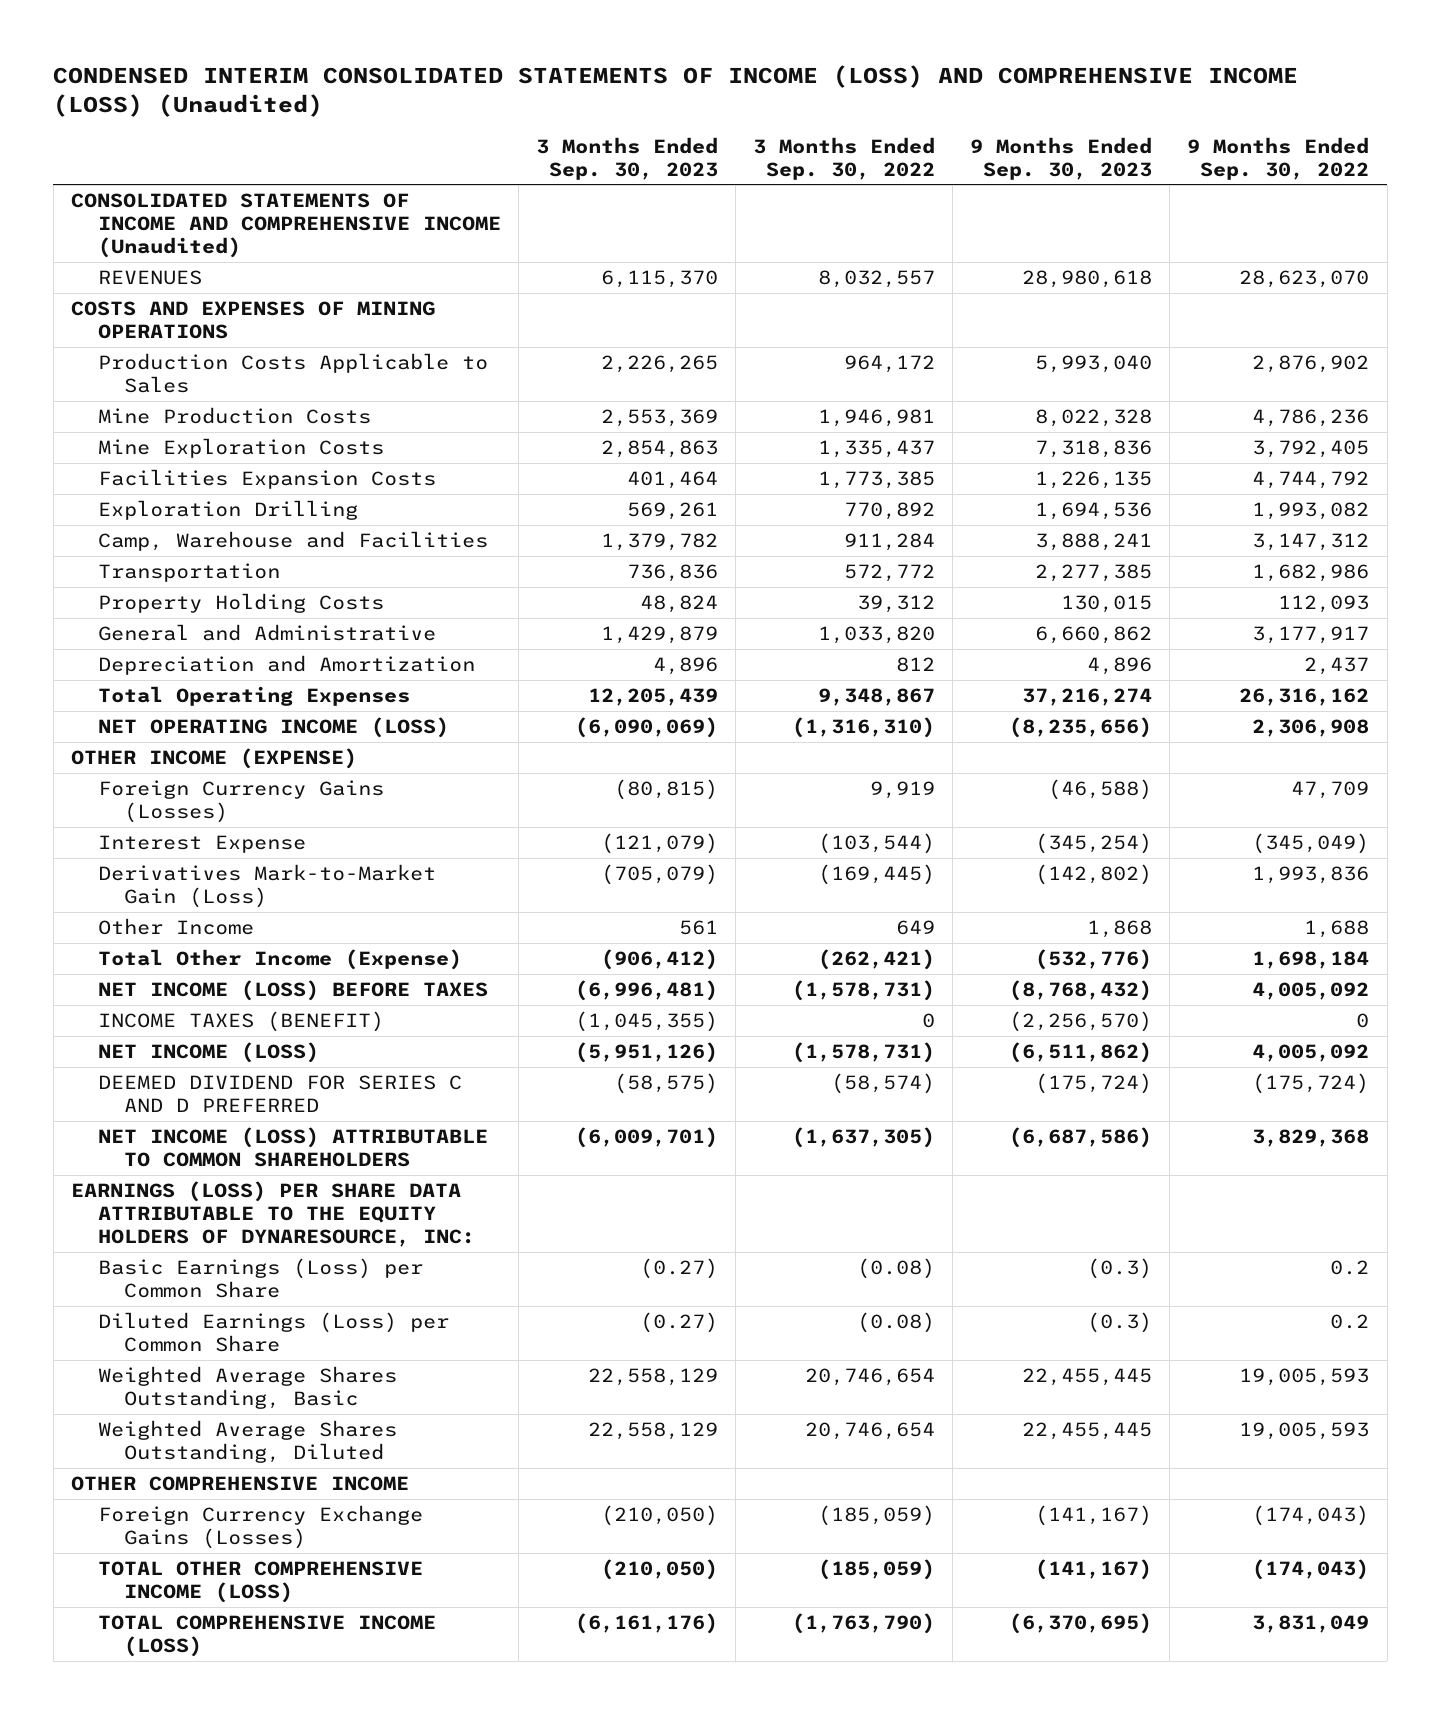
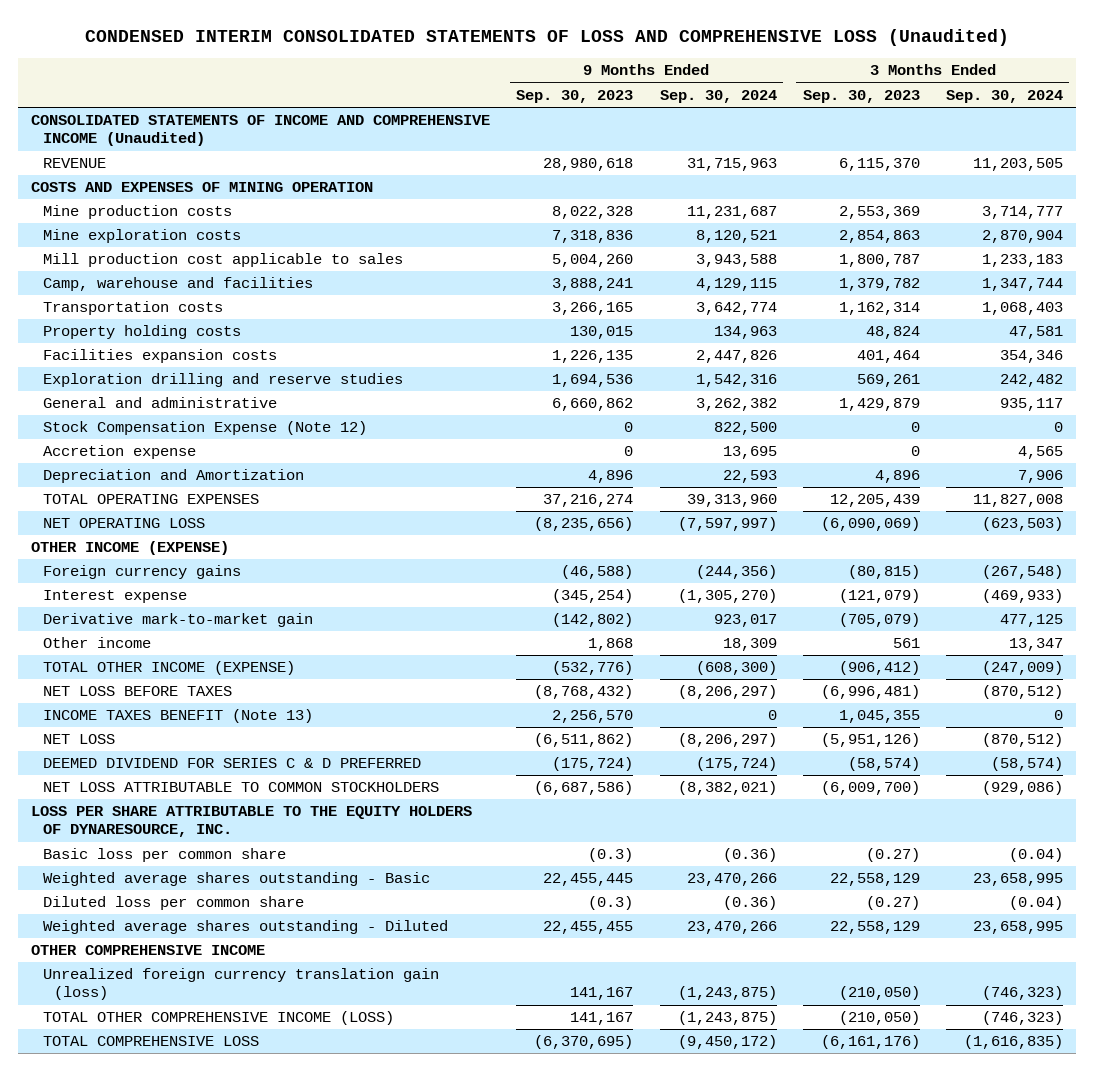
- CONDENSED INTERIM CONSOLIDATED STATEMENTS OF INCOME (LOSS) AND COMPREHENSIVE INCOME (LOSS) (Unaudited)
+ CONDENSED INTERIM CONSOLIDATED STATEMENTS OF LOSS AND COMPREHENSIVE LOSS (Unaudited)
- | 3 Months Ended Sep. 30, 2023 | 3 Months Ended Sep. 30, 2022 | 9 Months Ended Sep. 30, 2023 | 9 Months Ended Sep. 30, 2022
+ | 9 Months Ended Sep. 30, 2023 | 9 Months Ended Sep. 30, 2024 | 3 Months Ended Sep. 30, 2023 | 3 Months Ended Sep. 30, 2024
- REVENUES | 6,115,370 | 8,032,557 | 28,980,618 | 28,623,070
- COSTS AND EXPENSES OF MINING OPERATIONS
- Production Costs Applicable to Sales | 2,226,265 | 964,172 | 5,993,040 | 2,876,902
- Mine Production Costs | 2,553,369 | 1,946,981 | 8,022,328 | 4,786,236
- Mine Exploration Costs | 2,854,863 | 1,335,437 | 7,318,836 | 3,792,405
- Facilities Expansion Costs | 401,464 | 1,773,385 | 1,226,135 | 4,744,792
- Exploration Drilling | 569,261 | 770,892 | 1,694,536 | 1,993,082
- Camp, Warehouse and Facilities | 1,379,782 | 911,284 | 3,888,241 | 3,147,312
- Transportation | 736,836 | 572,772 | 2,277,385 | 1,682,986
- Property Holding Costs | 48,824 | 39,312 | 130,015 | 112,093
- General and Administrative | 1,429,879 | 1,033,820 | 6,660,862 | 3,177,917
+ REVENUE | 28,980,618 | 31,715,963 | 6,115,370 | 11,203,505
+ COSTS AND EXPENSES OF MINING OPERATION
+ Mine production costs | 8,022,328 | 11,231,687 | 2,553,369 | 3,714,777
+ Mine exploration costs | 7,318,836 | 8,120,521 | 2,854,863 | 2,870,904
+ Mill production cost applicable to sales | 5,004,260 | 3,943,588 | 1,800,787 | 1,233,183
+ Camp, warehouse and facilities | 3,888,241 | 4,129,115 | 1,379,782 | 1,347,744
+ Transportation costs | 3,266,165 | 3,642,774 | 1,162,314 | 1,068,403
+ Property holding costs | 130,015 | 134,963 | 48,824 | 47,581
+ Facilities expansion costs | 1,226,135 | 2,447,826 | 401,464 | 354,346
+ Exploration drilling and reserve studies | 1,694,536 | 1,542,316 | 569,261 | 242,482
+ General and administrative | 6,660,862 | 3,262,382 | 1,429,879 | 935,117
+ Stock Compensation Expense (Note 12) | 0 | 822,500 | 0 | 0
+ Accretion expense | 0 | 13,695 | 0 | 4,565
- Total Operating Expenses | 12,205,439 | 9,348,867 | 37,216,274 | 26,316,162
- NET OPERATING INCOME (LOSS) | (6,090,069) | (1,316,310) | (8,235,656) | 2,306,908
+ TOTAL OPERATING EXPENSES | 37,216,274 | 39,313,960 | 12,205,439 | 11,827,008
+ NET OPERATING LOSS | (8,235,656) | (7,597,997) | (6,090,069) | (623,503)
- Foreign Currency Gains (Losses) | (80,815) | 9,919 | (46,588) | 47,709
- Interest Expense | (121,079) | (103,544) | (345,254) | (345,049)
- Derivatives Mark-to-Market Gain (Loss) | (705,079) | (169,445) | (142,802) | 1,993,836
- Other Income | 561 | 649 | 1,868 | 1,688
- Total Other Income (Expense) | (906,412) | (262,421) | (532,776) | 1,698,184
- NET INCOME (LOSS) BEFORE TAXES | (6,996,481) | (1,578,731) | (8,768,432) | 4,005,092
- INCOME TAXES (BENEFIT) | (1,045,355) | 0 | (2,256,570) | 0
- NET INCOME (LOSS) | (5,951,126) | (1,578,731) | (6,511,862) | 4,005,092
- DEEMED DIVIDEND FOR SERIES C AND D PREFERRED | (58,575) | (58,574) | (175,724) | (175,724)
- NET INCOME (LOSS) ATTRIBUTABLE TO COMMON SHAREHOLDERS | (6,009,701) | (1,637,305) | (6,687,586) | 3,829,368
- EARNINGS (LOSS) PER SHARE DATA ATTRIBUTABLE TO THE EQUITY HOLDERS OF DYNARESOURCE, INC:
- Basic Earnings (Loss) per Common Share | (0.27) | (0.08) | (0.3) | 0.2
- Diluted Earnings (Loss) per Common Share | (0.27) | (0.08) | (0.3) | 0.2
- Weighted Average Shares Outstanding, Basic | 22,558,129 | 20,746,654 | 22,455,445 | 19,005,593
- Weighted Average Shares Outstanding, Diluted | 22,558,129 | 20,746,654 | 22,455,445 | 19,005,593
+ Foreign currency gains | (46,588) | (244,356) | (80,815) | (267,548)
+ Interest expense | (345,254) | (1,305,270) | (121,079) | (469,933)
+ Derivative mark-to-market gain | (142,802) | 923,017 | (705,079) | 477,125
+ Other income | 1,868 | 18,309 | 561 | 13,347
+ TOTAL OTHER INCOME (EXPENSE) | (532,776) | (608,300) | (906,412) | (247,009)
+ NET LOSS BEFORE TAXES | (8,768,432) | (8,206,297) | (6,996,481) | (870,512)
+ INCOME TAXES BENEFIT (Note 13) | 2,256,570 | 0 | 1,045,355 | 0
+ NET LOSS | (6,511,862) | (8,206,297) | (5,951,126) | (870,512)
+ DEEMED DIVIDEND FOR SERIES C & D PREFERRED | (175,724) | (175,724) | (58,574) | (58,574)
+ NET LOSS ATTRIBUTABLE TO COMMON STOCKHOLDERS | (6,687,586) | (8,382,021) | (6,009,700) | (929,086)
+ LOSS PER SHARE ATTRIBUTABLE TO THE EQUITY HOLDERS OF DYNARESOURCE, INC.
+ Basic loss per common share | (0.3) | (0.36) | (0.27) | (0.04)
+ Weighted average shares outstanding - Basic | 22,455,445 | 23,470,266 | 22,558,129 | 23,658,995
+ Diluted loss per common share | (0.3) | (0.36) | (0.27) | (0.04)
+ Weighted average shares outstanding - Diluted | 22,455,455 | 23,470,266 | 22,558,129 | 23,658,995
- Foreign Currency Exchange Gains (Losses) | (210,050) | (185,059) | (141,167) | (174,043)
- TOTAL OTHER COMPREHENSIVE INCOME (LOSS) | (210,050) | (185,059) | (141,167) | (174,043)
- TOTAL COMPREHENSIVE INCOME (LOSS) | (6,161,176) | (1,763,790) | (6,370,695) | 3,831,049
+ Unrealized foreign currency translation gain (loss) | 141,167 | (1,243,875) | (210,050) | (746,323)
+ TOTAL OTHER COMPREHENSIVE INCOME (LOSS) | 141,167 | (1,243,875) | (210,050) | (746,323)
+ TOTAL COMPREHENSIVE LOSS | (6,370,695) | (9,450,172) | (6,161,176) | (1,616,835)

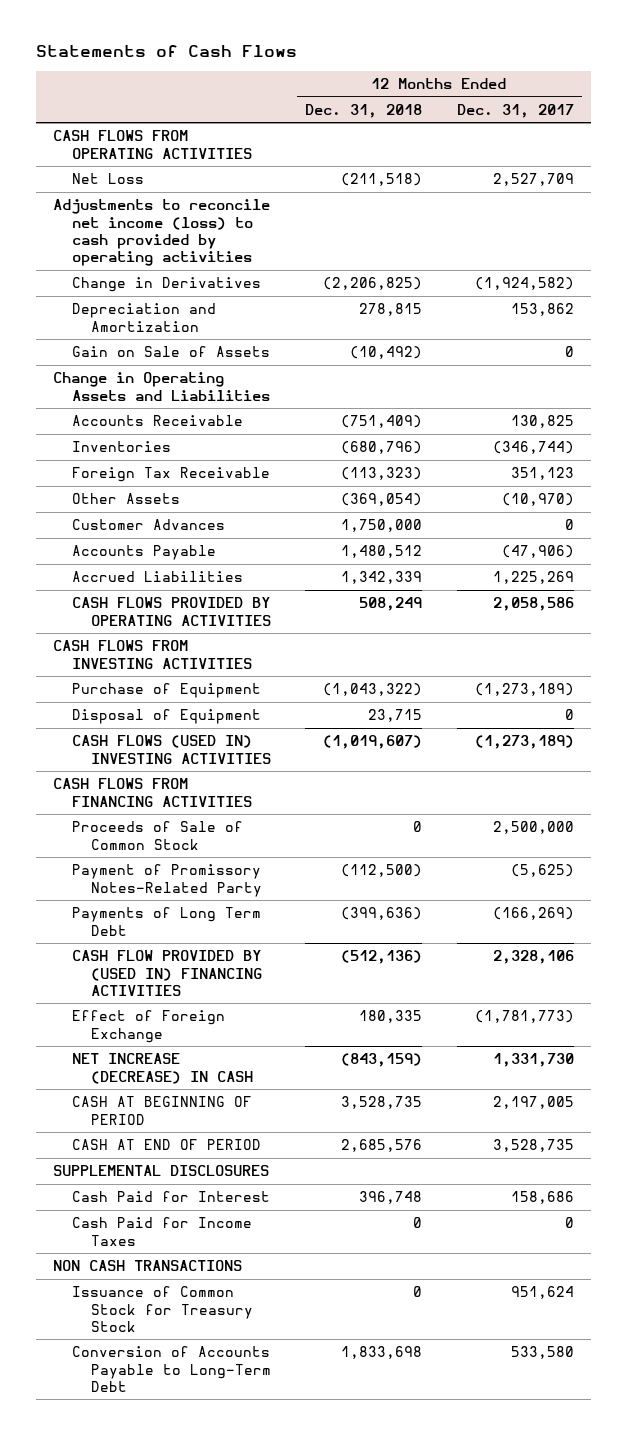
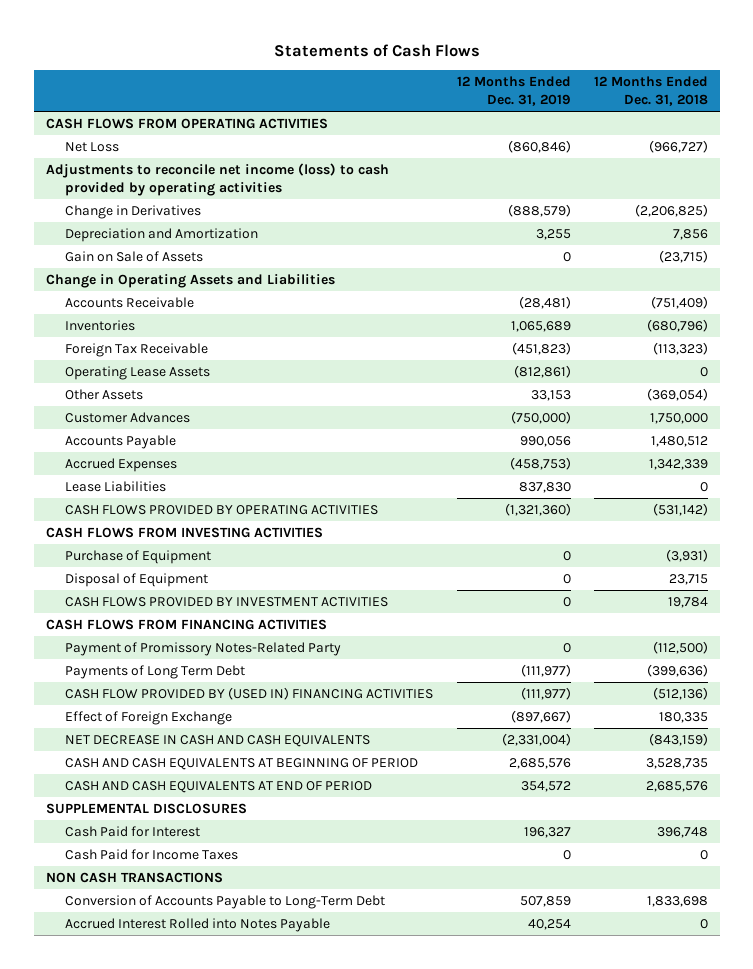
- | 12 Months Ended Dec. 31, 2018 | 12 Months Ended Dec. 31, 2017
+ | 12 Months Ended Dec. 31, 2019 | 12 Months Ended Dec. 31, 2018
- Net Loss | (211,518) | 2,527,709
+ Net Loss | (860,846) | (966,727)
- Depreciation and Amortization | 278,815 | 153,862
- Gain on Sale of Assets | (10,492) | 0
+ Depreciation and Amortization | 3,255 | 7,856
+ Gain on Sale of Assets | 0 | (23,715)
+ Operating Lease Assets | (812,861) | 0
- Accrued Liabilities | 1,342,339 | 1,225,269
- CASH FLOWS PROVIDED BY OPERATING ACTIVITIES | 508,249 | 2,058,586
+ Accrued Expenses | (458,753) | 1,342,339
+ Lease Liabilities | 837,830 | 0
+ CASH FLOWS PROVIDED BY OPERATING ACTIVITIES | (1,321,360) | (531,142)
- Purchase of Equipment | (1,043,322) | (1,273,189)
+ Purchase of Equipment | 0 | (3,931)
- CASH FLOWS (USED IN) INVESTING ACTIVITIES | (1,019,607) | (1,273,189)
+ CASH FLOWS PROVIDED BY INVESTMENT ACTIVITIES | 0 | 19,784
- Proceeds of Sale of Common Stock | 0 | 2,500,000
- NET INCREASE (DECREASE) IN CASH | (843,159) | 1,331,730
- CASH AT BEGINNING OF PERIOD | 3,528,735 | 2,197,005
- CASH AT END OF PERIOD | 2,685,576 | 3,528,735
+ NET DECREASE IN CASH AND CASH EQUIVALENTS | (2,331,004) | (843,159)
+ CASH AND CASH EQUIVALENTS AT BEGINNING OF PERIOD | 2,685,576 | 3,528,735
+ CASH AND CASH EQUIVALENTS AT END OF PERIOD | 354,572 | 2,685,576
- Issuance of Common Stock for Treasury Stock | 0 | 951,624
+ Accrued Interest Rolled into Notes Payable | 40,254 | 0

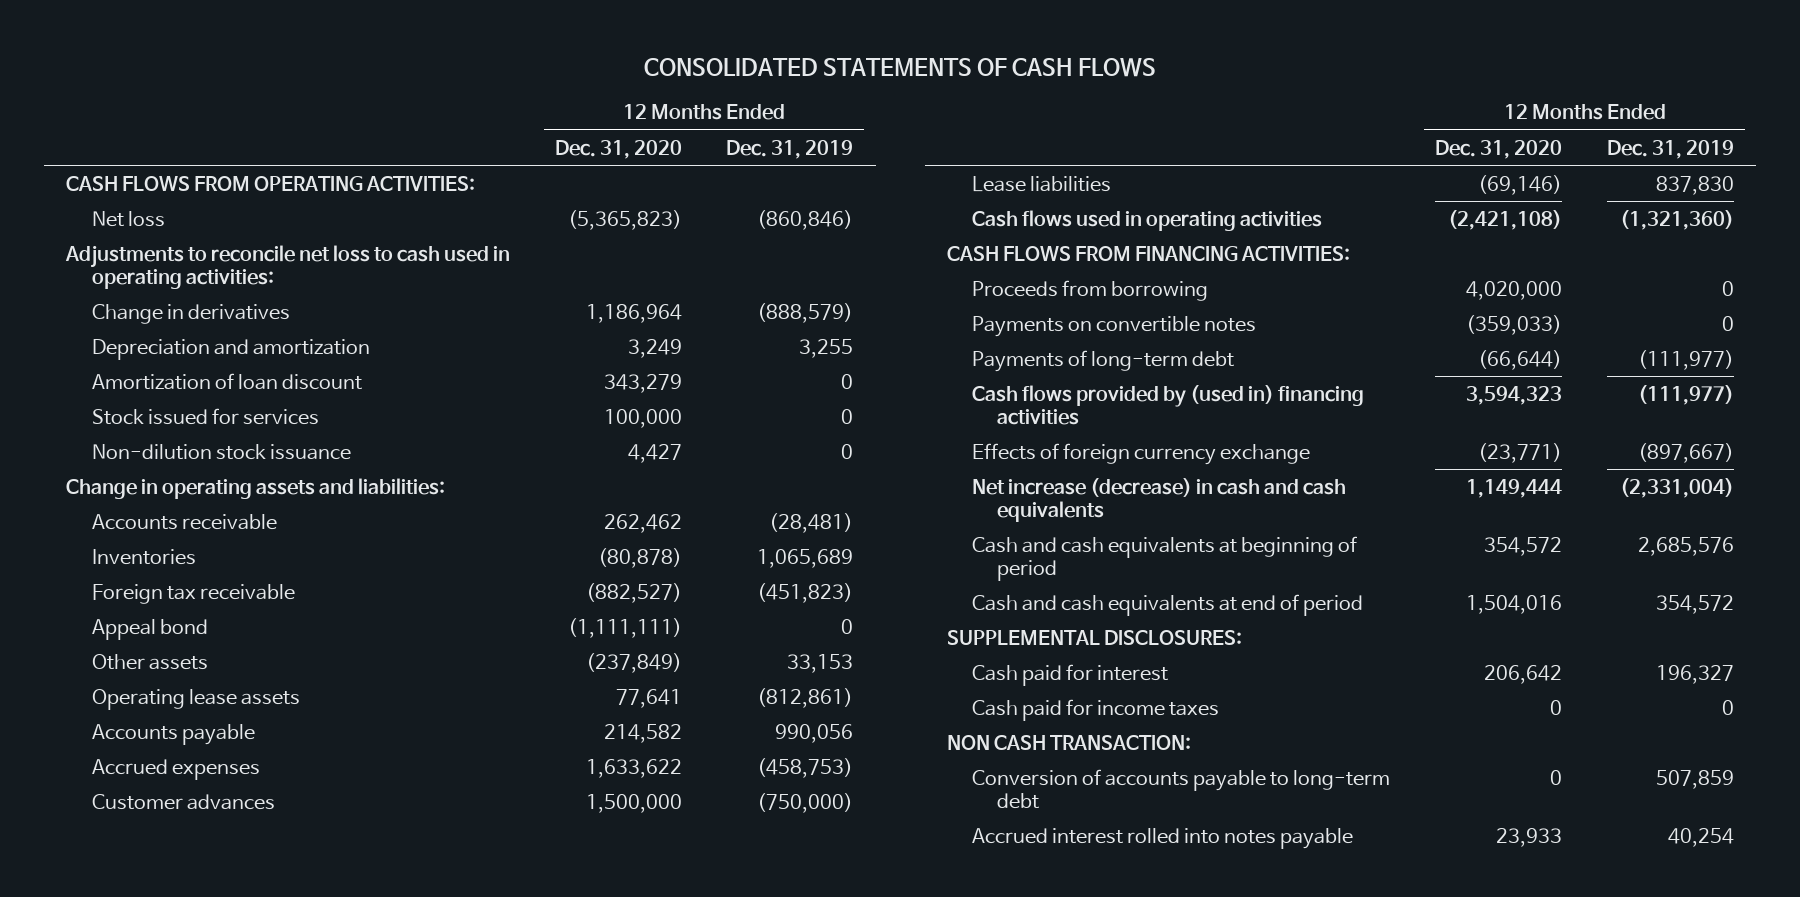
- Statements of Cash Flows
+ CONSOLIDATED STATEMENTS OF CASH FLOWS
- | 12 Months Ended Dec. 31, 2019 | 12 Months Ended Dec. 31, 2018
+ | 12 Months Ended Dec. 31, 2020 | 12 Months Ended Dec. 31, 2019
- CASH FLOWS FROM OPERATING ACTIVITIES
- Net Loss | (860,846) | (966,727)
- Adjustments to reconcile net income (loss) to cash provided by operating activities
- Change in Derivatives | (888,579) | (2,206,825)
- Depreciation and Amortization | 3,255 | 7,856
- Gain on Sale of Assets | 0 | (23,715)
- Change in Operating Assets and Liabilities
- Accounts Receivable | (28,481) | (751,409)
+ CASH FLOWS FROM OPERATING ACTIVITIES:
+ Net loss | (5,365,823) | (860,846)
+ Adjustments to reconcile net loss to cash used in operating activities:
+ Change in derivatives | 1,186,964 | (888,579)
+ Depreciation and amortization | 3,249 | 3,255
+ Amortization of loan discount | 343,279 | 0
+ Stock issued for services | 100,000 | 0
+ Non-dilution stock issuance | 4,427 | 0
+ Change in operating assets and liabilities:
+ Accounts receivable | 262,462 | (28,481)
- Foreign Tax Receivable | (451,823) | (113,323)
- Operating Lease Assets | (812,861) | 0
- Other Assets | 33,153 | (369,054)
- Customer Advances | (750,000) | 1,750,000
- Accounts Payable | 990,056 | 1,480,512
- Accrued Expenses | (458,753) | 1,342,339
- Lease Liabilities | 837,830 | 0
- CASH FLOWS PROVIDED BY OPERATING ACTIVITIES | (1,321,360) | (531,142)
- CASH FLOWS FROM INVESTING ACTIVITIES
- Purchase of Equipment | 0 | (3,931)
- Disposal of Equipment | 0 | 23,715
- CASH FLOWS PROVIDED BY INVESTMENT ACTIVITIES | 0 | 19,784
- CASH FLOWS FROM FINANCING ACTIVITIES
- Payment of Promissory Notes-Related Party | 0 | (112,500)
- Payments of Long Term Debt | (111,977) | (399,636)
- CASH FLOW PROVIDED BY (USED IN) FINANCING ACTIVITIES | (111,977) | (512,136)
- Effect of Foreign Exchange | (897,667) | 180,335
- NET DECREASE IN CASH AND CASH EQUIVALENTS | (2,331,004) | (843,159)
- CASH AND CASH EQUIVALENTS AT BEGINNING OF PERIOD | 2,685,576 | 3,528,735
- CASH AND CASH EQUIVALENTS AT END OF PERIOD | 354,572 | 2,685,576
- SUPPLEMENTAL DISCLOSURES
- Cash Paid for Interest | 196,327 | 396,748
- Cash Paid for Income Taxes | 0 | 0
- NON CASH TRANSACTIONS
- Conversion of Accounts Payable to Long-Term Debt | 507,859 | 1,833,698
- Accrued Interest Rolled into Notes Payable | 40,254 | 0
+ Foreign tax receivable | (882,527) | (451,823)
+ Appeal bond | (1,111,111) | 0
+ Other assets | (237,849) | 33,153
+ Operating lease assets | 77,641 | (812,861)
+ Accounts payable | 214,582 | 990,056
+ Accrued expenses | 1,633,622 | (458,753)
+ Customer advances | 1,500,000 | (750,000)
+ Lease liabilities | (69,146) | 837,830
+ Cash flows used in operating activities | (2,421,108) | (1,321,360)
+ CASH FLOWS FROM FINANCING ACTIVITIES:
+ Proceeds from borrowing | 4,020,000 | 0
+ Payments on convertible notes | (359,033) | 0
+ Payments of long-term debt | (66,644) | (111,977)
+ Cash flows provided by (used in) financing activities | 3,594,323 | (111,977)
+ Effects of foreign currency exchange | (23,771) | (897,667)
+ Net increase (decrease) in cash and cash equivalents | 1,149,444 | (2,331,004)
+ Cash and cash equivalents at beginning of period | 354,572 | 2,685,576
+ Cash and cash equivalents at end of period | 1,504,016 | 354,572
+ SUPPLEMENTAL DISCLOSURES:
+ Cash paid for interest | 206,642 | 196,327
+ Cash paid for income taxes | 0 | 0
+ NON CASH TRANSACTION:
+ Conversion of accounts payable to long-term debt | 0 | 507,859
+ Accrued interest rolled into notes payable | 23,933 | 40,254

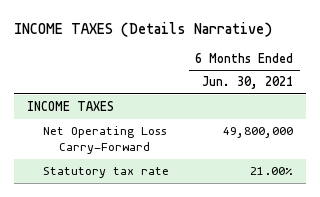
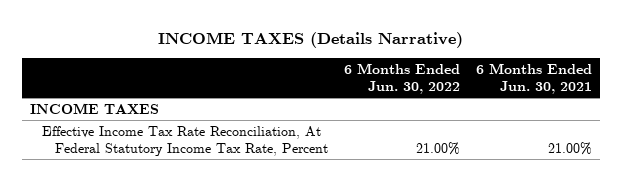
- | 6 Months Ended Jun. 30, 2021
+ | 6 Months Ended Jun. 30, 2022 | 6 Months Ended Jun. 30, 2021
- Net Operating Loss Carry-Forward | 49,800,000
- Statutory tax rate | 21.00%
+ Effective Income Tax Rate Reconciliation, At Federal Statutory Income Tax Rate, Percent | 21.00% | 21.00%

